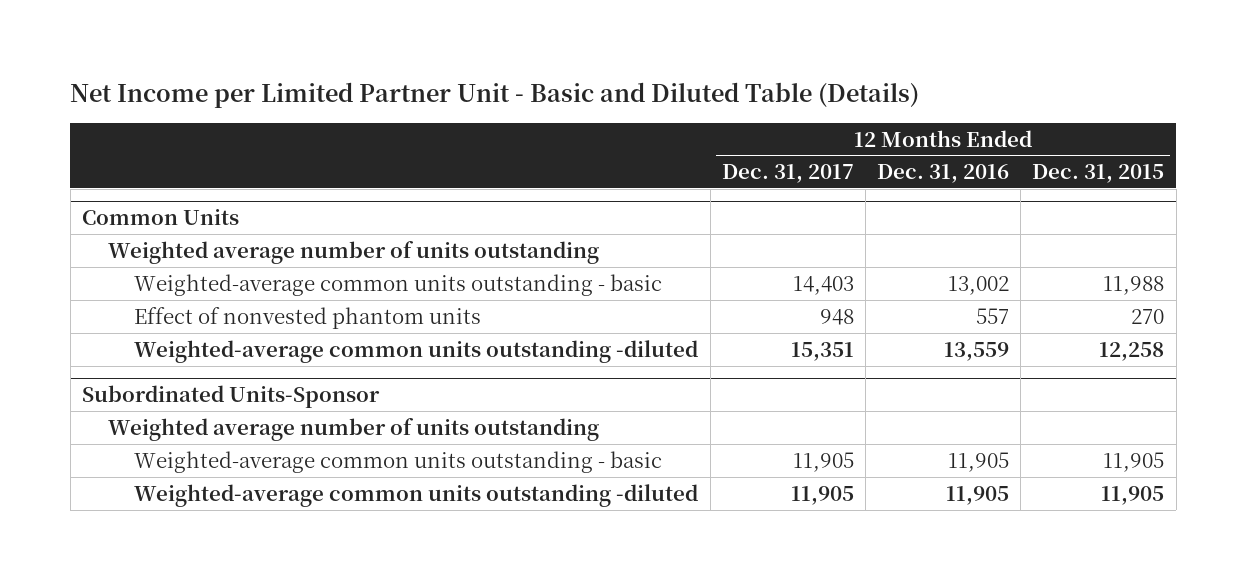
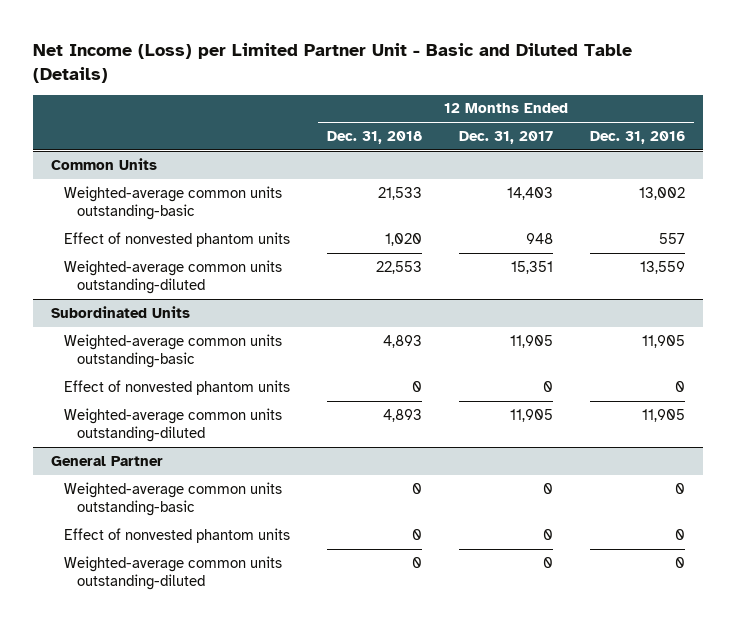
- Net Income per Limited Partner Unit - Basic and Diluted Table (Details)
+ Net Income (Loss) per Limited Partner Unit - Basic and Diluted Table (Details)
- | 12 Months Ended Dec. 31, 2017 | 12 Months Ended Dec. 31, 2016 | 12 Months Ended Dec. 31, 2015
+ | 12 Months Ended Dec. 31, 2018 | 12 Months Ended Dec. 31, 2017 | 12 Months Ended Dec. 31, 2016
@ Common Units
- Weighted average number of units outstanding
- Weighted-average common units outstanding - basic | 14,403 | 13,002 | 11,988
+ Weighted-average common units outstanding-basic | 21,533 | 14,403 | 13,002
- Weighted-average common units outstanding -diluted | 15,351 | 13,559 | 12,258
- Subordinated Units-Sponsor
- Weighted average number of units outstanding
- Weighted-average common units outstanding - basic | 11,905 | 11,905 | 11,905
- Weighted-average common units outstanding -diluted | 11,905 | 11,905 | 11,905
@ Common Units
+ Weighted-average common units outstanding-diluted | 22,553 | 15,351 | 13,559
+ Subordinated Units
+ Weighted-average common units outstanding-basic | 4,893 | 11,905 | 11,905
+ Effect of nonvested phantom units | 0 | 0 | 0
+ Weighted-average common units outstanding-diluted | 4,893 | 11,905 | 11,905
+ General Partner
+ Weighted-average common units outstanding-basic | 0 | 0 | 0
+ Effect of nonvested phantom units | 0 | 0 | 0
+ Weighted-average common units outstanding-diluted | 0 | 0 | 0

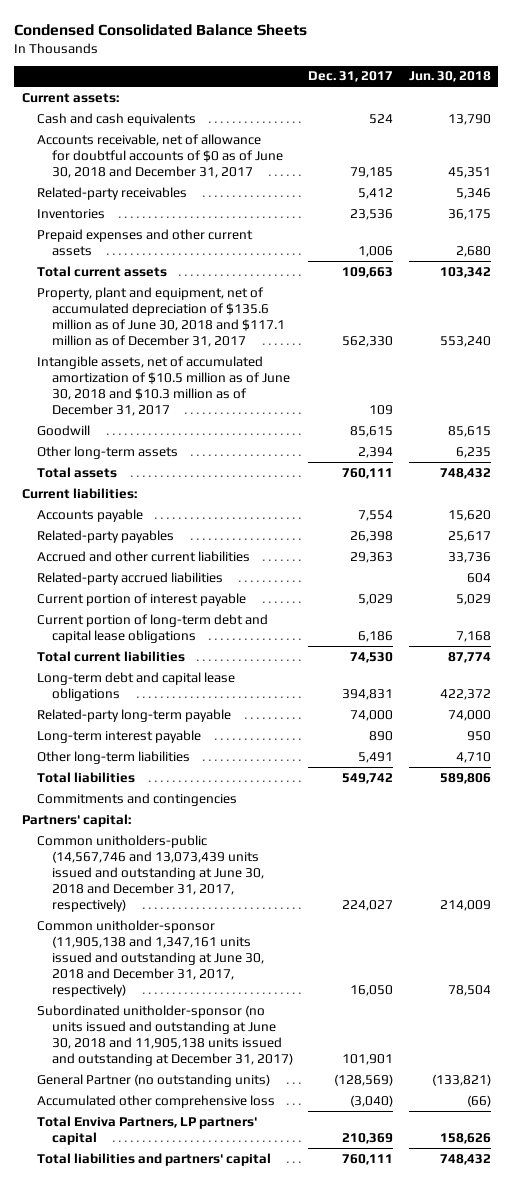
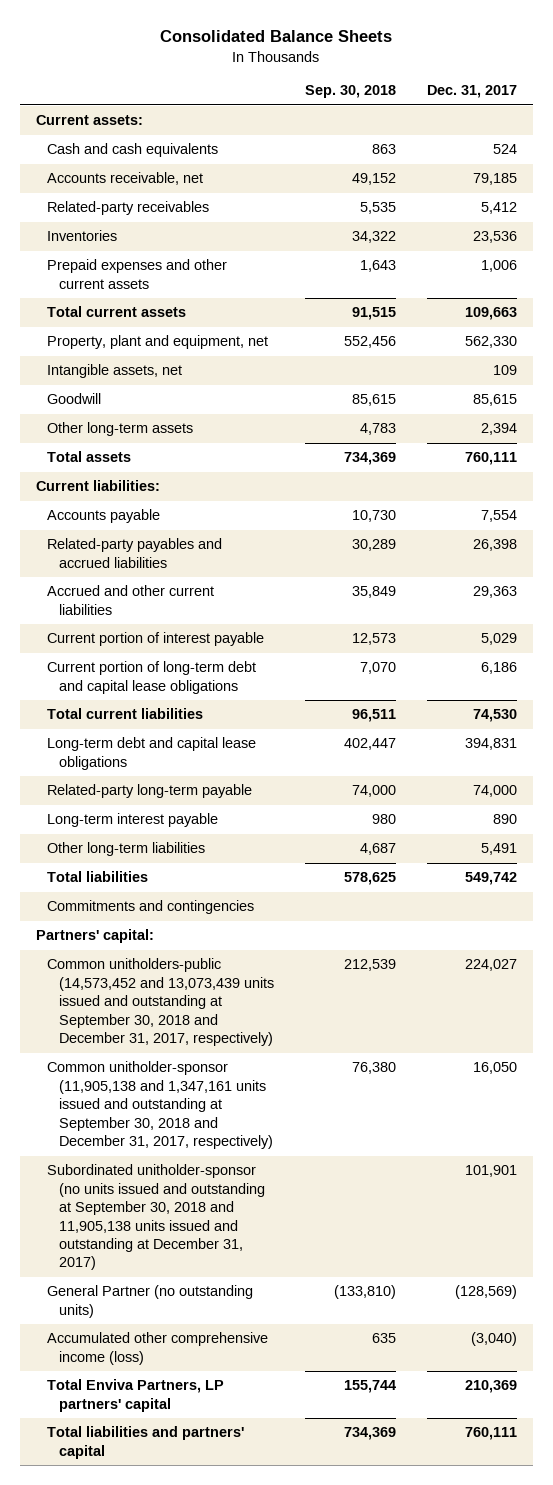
- Condensed Consolidated Balance Sheets
+ Consolidated Balance Sheets
- | Dec. 31, 2017 | Jun. 30, 2018
+ | Sep. 30, 2018 | Dec. 31, 2017
- Accounts receivable, net of allowance for doubtful accounts of $0 as of June 30, 2018 and December 31, 2017 | 79,185 | 45,351
+ Accounts receivable, net | 49,152 | 79,185
- Property, plant and equipment, net of accumulated depreciation of $135.6 million as of June 30, 2018 and $117.1 million as of December 31, 2017 | 562,330 | 553,240
- Intangible assets, net of accumulated amortization of $10.5 million as of June 30, 2018 and $10.3 million as of December 31, 2017 | 109 |
+ Property, plant and equipment, net | 552,456 | 562,330
+ Intangible assets, net | | 109
- Related-party payables | 26,398 | 25,617
+ Related-party payables and accrued liabilities | 30,289 | 26,398
- Related-party accrued liabilities | | 604
- Common unitholders-public (14,567,746 and 13,073,439 units issued and outstanding at June 30, 2018 and December 31, 2017, respectively) | 224,027 | 214,009
- Common unitholder-sponsor (11,905,138 and 1,347,161 units issued and outstanding at June 30, 2018 and December 31, 2017, respectively) | 16,050 | 78,504
- Subordinated unitholder-sponsor (no units issued and outstanding at June 30, 2018 and 11,905,138 units issued and outstanding at December 31, 2017) | 101,901 |
+ Common unitholders-public (14,573,452 and 13,073,439 units issued and outstanding at September 30, 2018 and December 31, 2017, respectively) | 212,539 | 224,027
+ Common unitholder-sponsor (11,905,138 and 1,347,161 units issued and outstanding at September 30, 2018 and December 31, 2017, respectively) | 76,380 | 16,050
+ Subordinated unitholder-sponsor (no units issued and outstanding at September 30, 2018 and 11,905,138 units issued and outstanding at December 31, 2017) | | 101,901
- Accumulated other comprehensive loss | (3,040) | (66)
+ Accumulated other comprehensive income (loss) | 635 | (3,040)

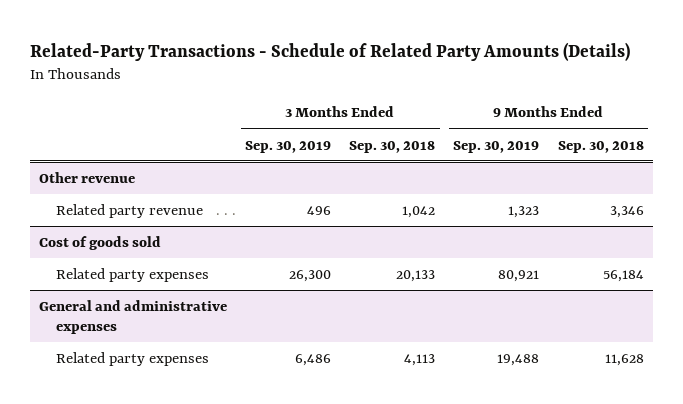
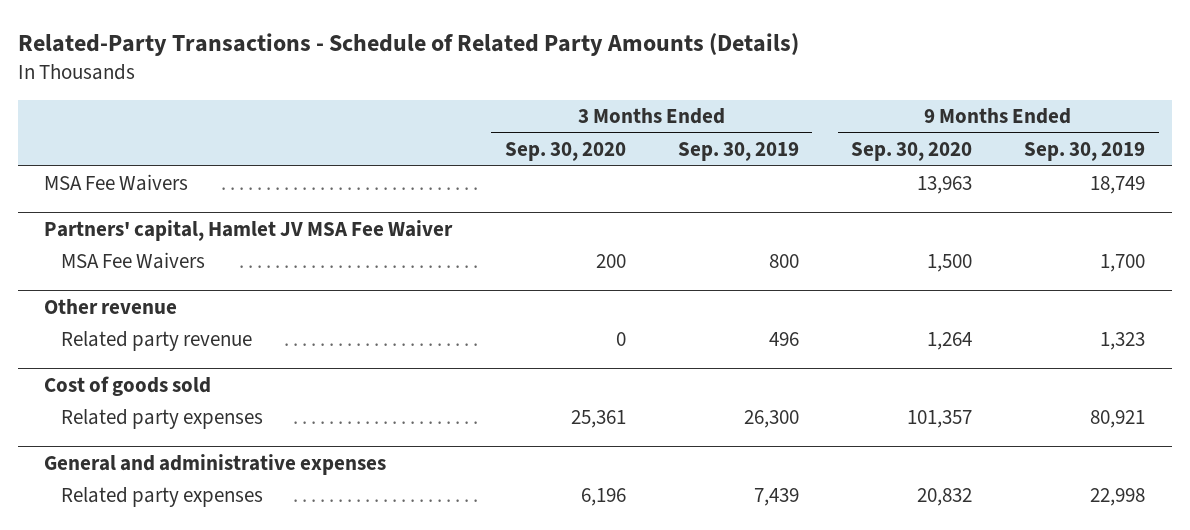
- | 3 Months Ended Sep. 30, 2019 | 3 Months Ended Sep. 30, 2018 | 9 Months Ended Sep. 30, 2019 | 9 Months Ended Sep. 30, 2018
+ | 3 Months Ended Sep. 30, 2020 | 3 Months Ended Sep. 30, 2019 | 9 Months Ended Sep. 30, 2020 | 9 Months Ended Sep. 30, 2019
+ MSA Fee Waivers | | | 13,963 | 18,749
+ Partners' capital, Hamlet JV MSA Fee Waiver
+ MSA Fee Waivers | 200 | 800 | 1,500 | 1,700
@ General and administrative expenses
- Related party expenses | 6,486 | 4,113 | 19,488 | 11,628
+ Related party expenses | 6,196 | 7,439 | 20,832 | 22,998

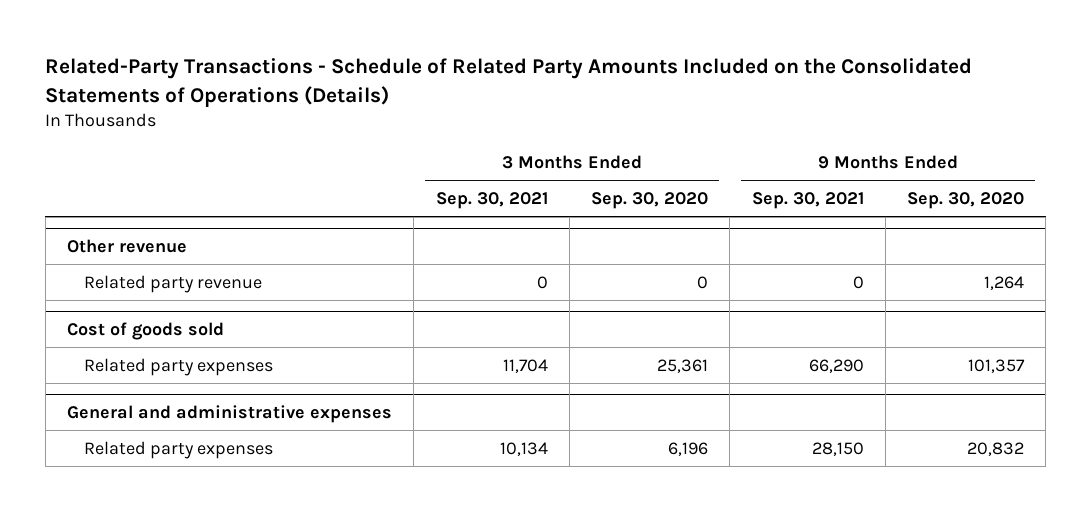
- Related-Party Transactions - Schedule of Related Party Amounts (Details)
+ Related-Party Transactions - Schedule of Related Party Amounts Included on the Consolidated Statements of Operations (Details)
- | 3 Months Ended Sep. 30, 2020 | 3 Months Ended Sep. 30, 2019 | 9 Months Ended Sep. 30, 2020 | 9 Months Ended Sep. 30, 2019
+ | 3 Months Ended Sep. 30, 2021 | 3 Months Ended Sep. 30, 2020 | 9 Months Ended Sep. 30, 2021 | 9 Months Ended Sep. 30, 2020
- MSA Fee Waivers | | | 13,963 | 18,749
- Partners' capital, Hamlet JV MSA Fee Waiver
- MSA Fee Waivers | 200 | 800 | 1,500 | 1,700

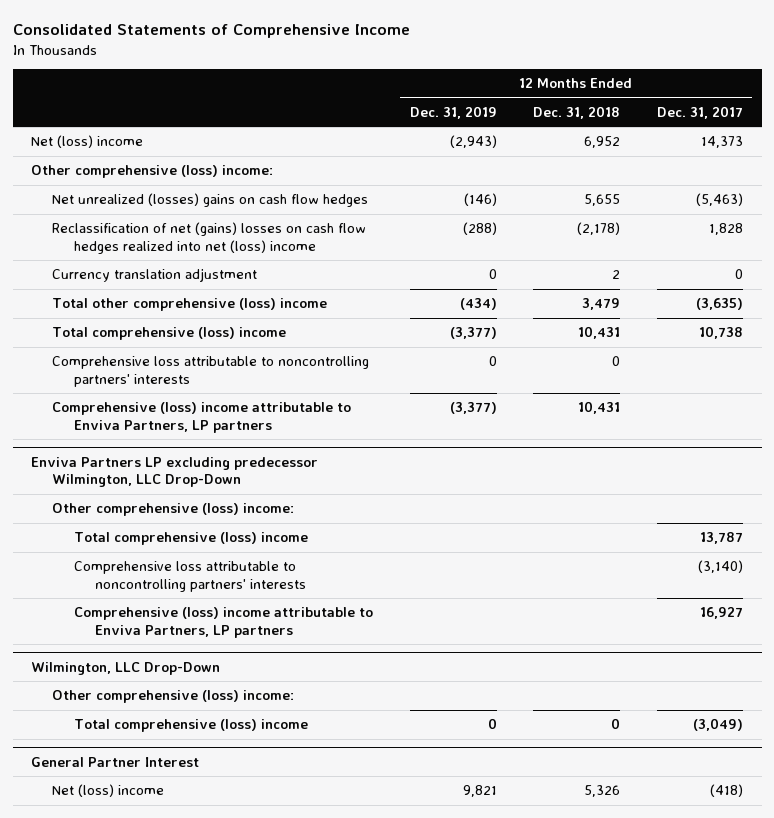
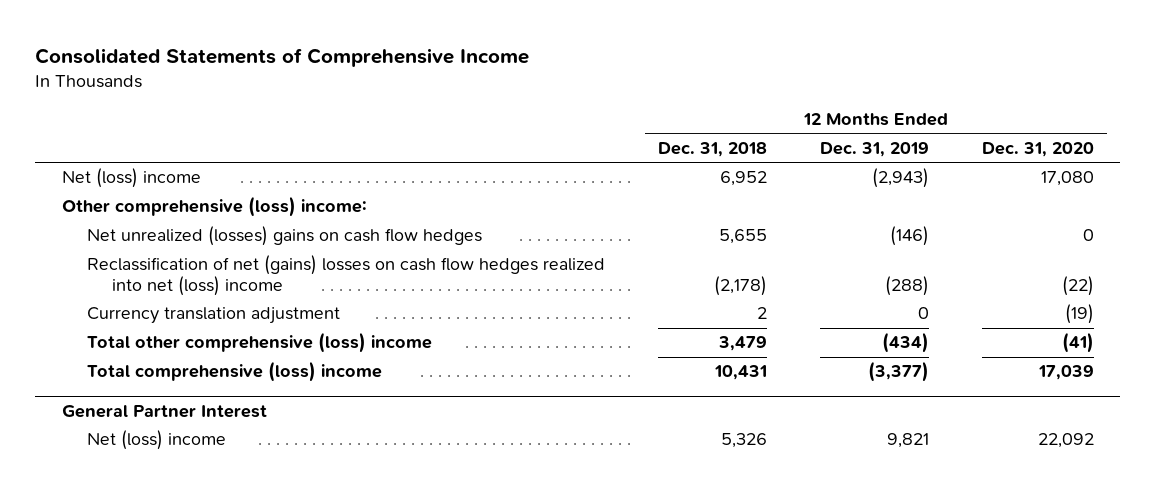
- | 12 Months Ended Dec. 31, 2019 | 12 Months Ended Dec. 31, 2018 | 12 Months Ended Dec. 31, 2017
+ | 12 Months Ended Dec. 31, 2018 | 12 Months Ended Dec. 31, 2019 | 12 Months Ended Dec. 31, 2020
- Comprehensive loss attributable to noncontrolling partners' interests | 0 | 0 |
- Comprehensive (loss) income attributable to Enviva Partners, LP partners | (3,377) | 10,431 |
- Enviva Partners LP excluding predecessor Wilmington, LLC Drop-Down
- Other comprehensive (loss) income:
- Total comprehensive (loss) income | | | 13,787
- Comprehensive loss attributable to noncontrolling partners' interests | | | (3,140)
- Comprehensive (loss) income attributable to Enviva Partners, LP partners | | | 16,927
- Wilmington, LLC Drop-Down
- Other comprehensive (loss) income:
- Total comprehensive (loss) income | 0 | 0 | (3,049)

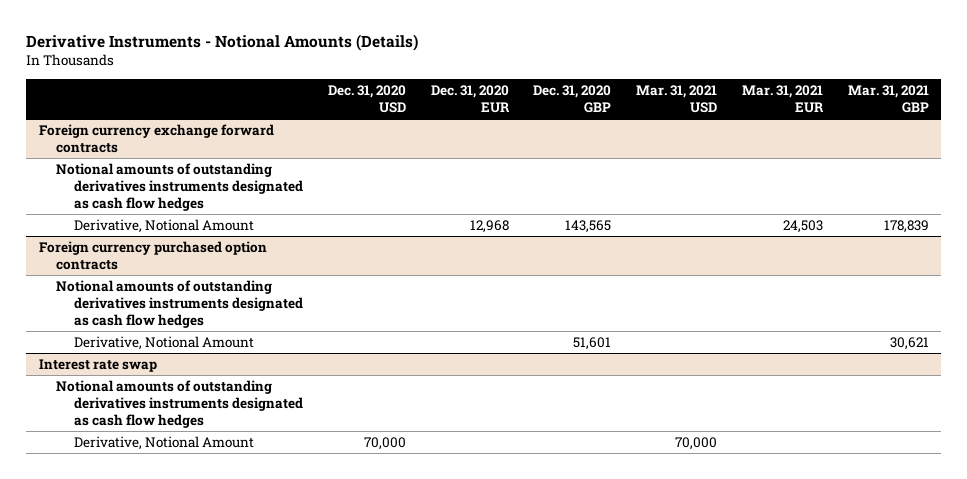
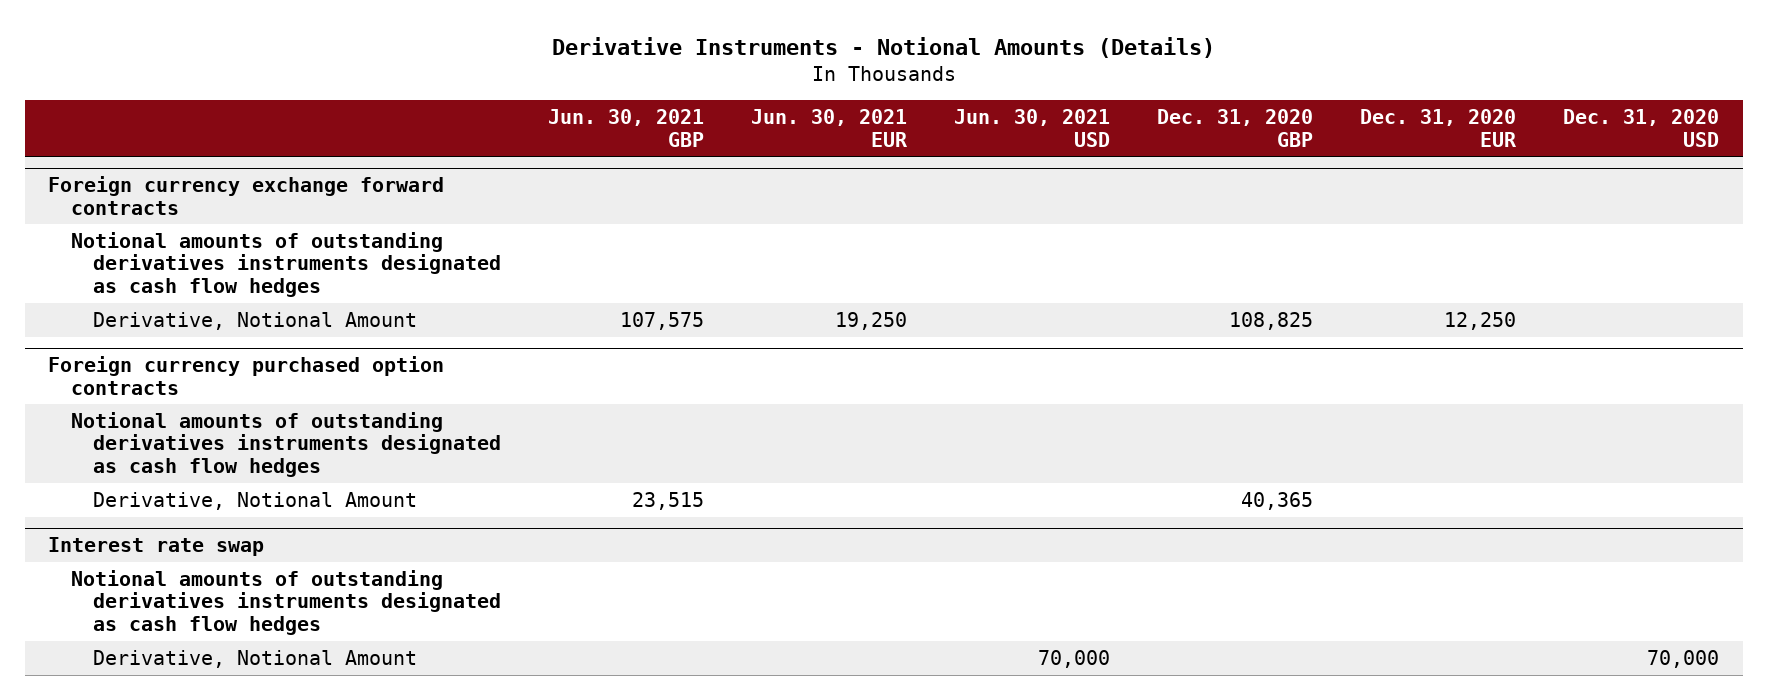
- | Dec. 31, 2020 USD | Dec. 31, 2020 EUR | Dec. 31, 2020 GBP | Mar. 31, 2021 USD | Mar. 31, 2021 EUR | Mar. 31, 2021 GBP
+ | Jun. 30, 2021 GBP | Jun. 30, 2021 EUR | Jun. 30, 2021 USD | Dec. 31, 2020 GBP | Dec. 31, 2020 EUR | Dec. 31, 2020 USD
@ Foreign currency exchange forward contracts
- Derivative, Notional Amount | | 12,968 | 143,565 | | 24,503 | 178,839
+ Derivative, Notional Amount | 107,575 | 19,250 | | 108,825 | 12,250 |
@ Foreign currency purchased option contracts
- Derivative, Notional Amount | | | 51,601 | | | 30,621
+ Derivative, Notional Amount | 23,515 | | | 40,365 | |

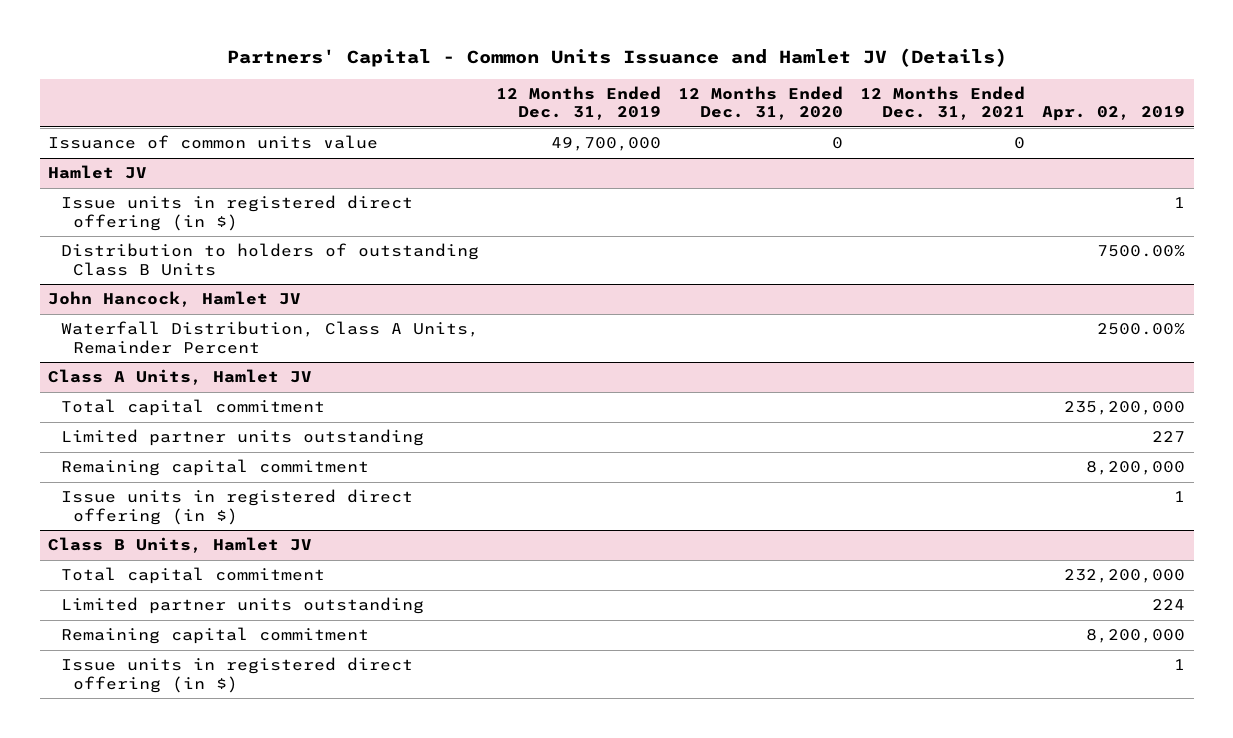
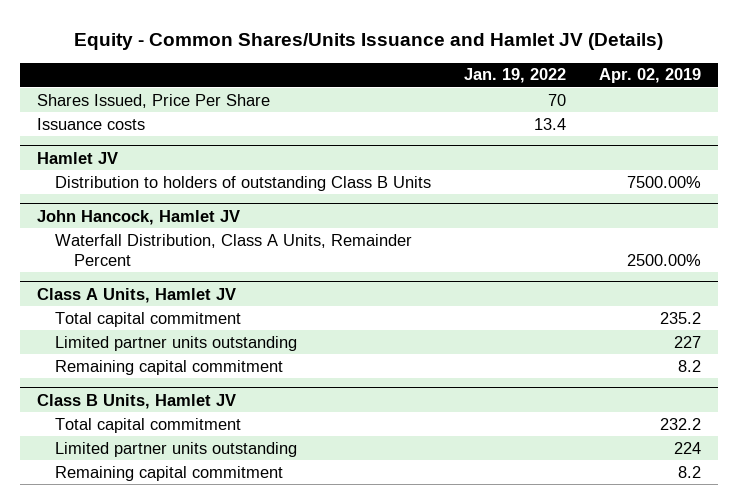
- Partners' Capital - Common Units Issuance and Hamlet JV (Details)
+ Equity - Common Shares/Units Issuance and Hamlet JV (Details)
- | 12 Months Ended Dec. 31, 2019 | 12 Months Ended Dec. 31, 2020 | 12 Months Ended Dec. 31, 2021 | Apr. 02, 2019
+ | Jan. 19, 2022 | Apr. 02, 2019
- Issuance of common units value | 49,700,000 | 0 | 0 |
+ Shares Issued, Price Per Share | 70 |
+ Issuance costs | 13.4 |
@ Hamlet JV
- Issue units in registered direct offering (in $) | | | | 1
@ Class A Units, Hamlet JV
- Total capital commitment | | | | 235,200,000
+ Total capital commitment | | 235.2
- Remaining capital commitment | | | | 8,200,000
- Issue units in registered direct offering (in $) | | | | 1
+ Remaining capital commitment | | 8.2
@ Class B Units, Hamlet JV
- Total capital commitment | | | | 232,200,000
+ Total capital commitment | | 232.2
- Remaining capital commitment | | | | 8,200,000
- Issue units in registered direct offering (in $) | | | | 1
+ Remaining capital commitment | | 8.2

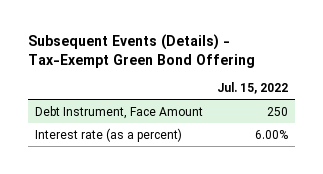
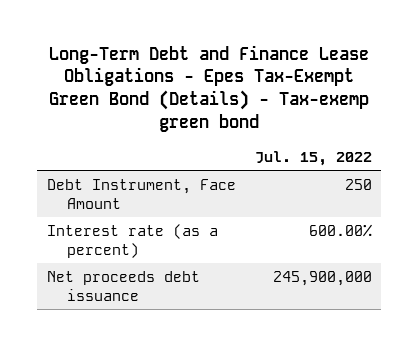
- Subsequent Events (Details) - Tax-Exempt Green Bond Offering
+ Long-Term Debt and Finance Lease Obligations - Epes Tax-Exempt Green Bond (Details) - Tax-exemp green bond
- Interest rate (as a percent) | 6.00%
+ Interest rate (as a percent) | 600.00%
+ Net proceeds debt issuance | 245,900,000

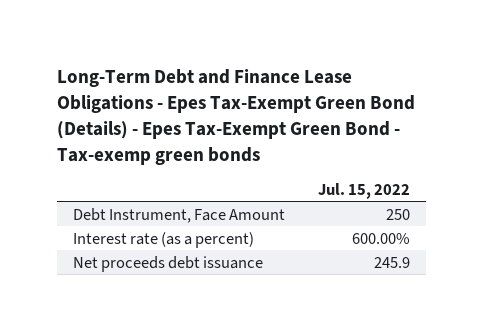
- Long-Term Debt and Finance Lease Obligations - Epes Tax-Exempt Green Bond (Details) - Tax-exemp green bond
+ Long-Term Debt and Finance Lease Obligations - Epes Tax-Exempt Green Bond (Details) - Epes Tax-Exempt Green Bond - Tax-exemp green bonds
- Net proceeds debt issuance | 245,900,000
+ Net proceeds debt issuance | 245.9

